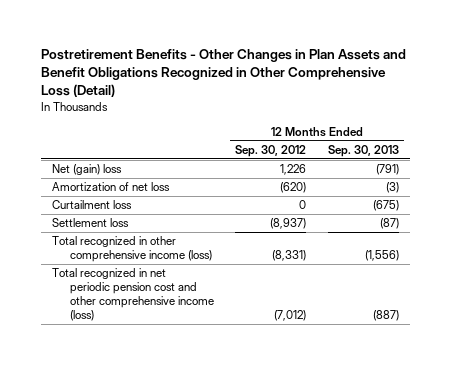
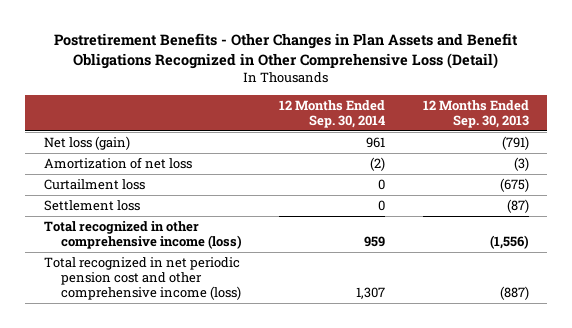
- | 12 Months Ended Sep. 30, 2012 | 12 Months Ended Sep. 30, 2013
+ | 12 Months Ended Sep. 30, 2014 | 12 Months Ended Sep. 30, 2013
- Net (gain) loss | 1,226 | (791)
+ Net loss (gain) | 961 | (791)

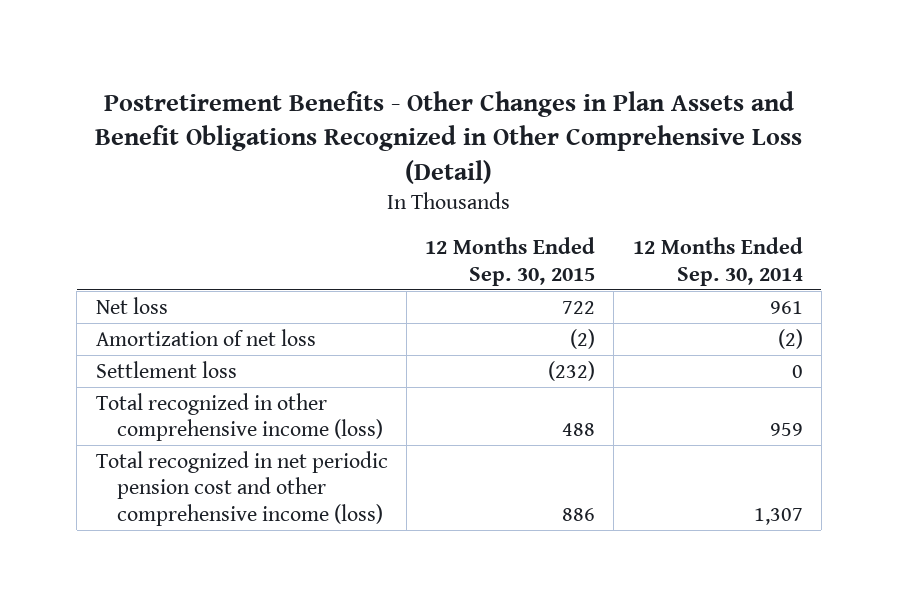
- | 12 Months Ended Sep. 30, 2014 | 12 Months Ended Sep. 30, 2013
+ | 12 Months Ended Sep. 30, 2015 | 12 Months Ended Sep. 30, 2014
- Net loss (gain) | 961 | (791)
+ Net loss | 722 | 961
- Curtailment loss | 0 | (675)

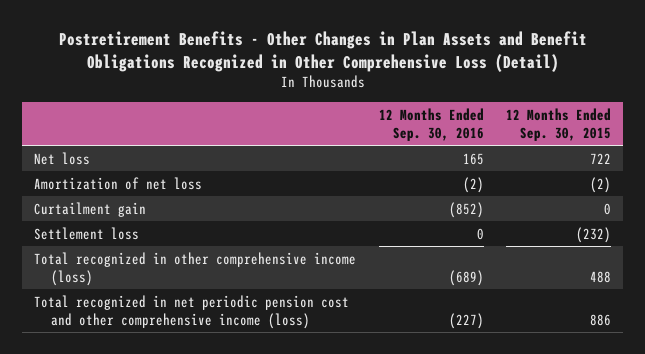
- | 12 Months Ended Sep. 30, 2015 | 12 Months Ended Sep. 30, 2014
+ | 12 Months Ended Sep. 30, 2016 | 12 Months Ended Sep. 30, 2015
+ Curtailment gain | (852) | 0

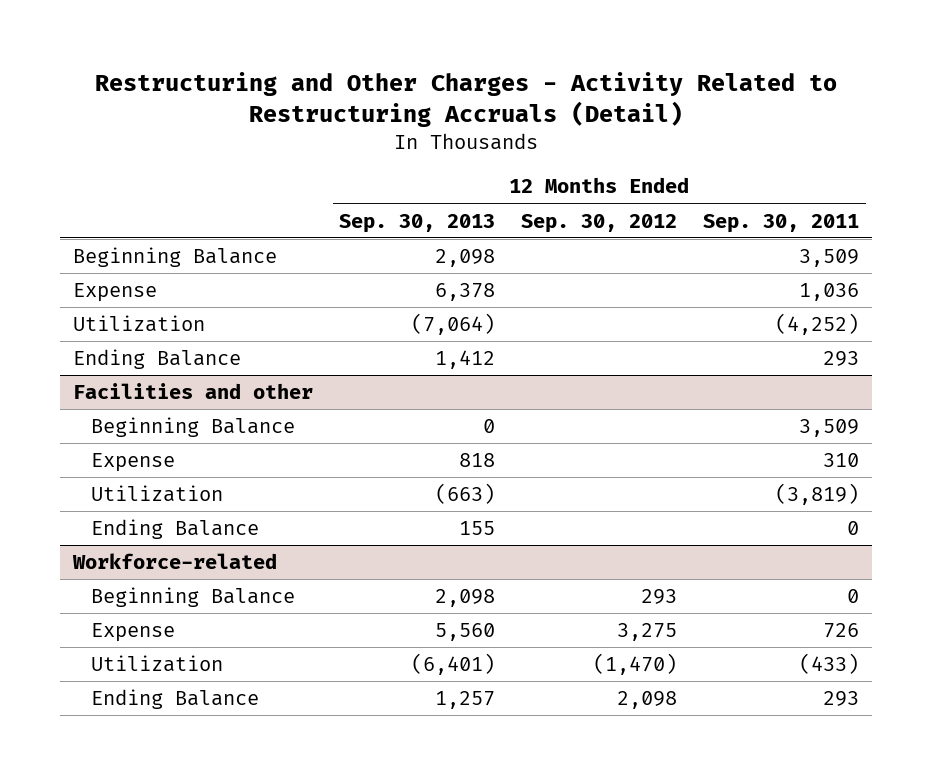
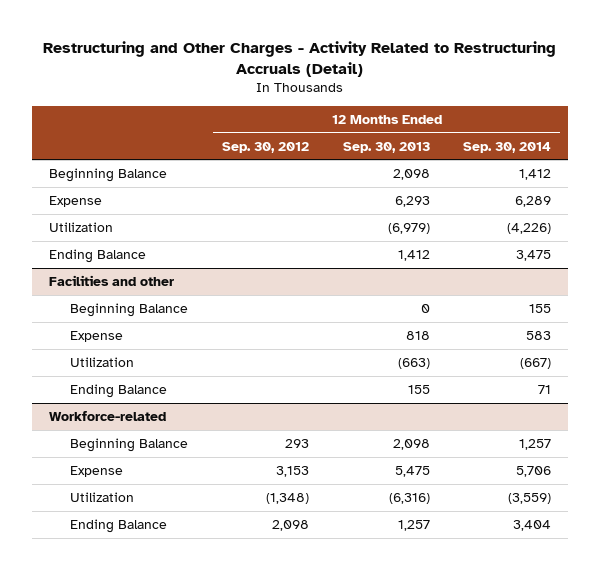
- | 12 Months Ended Sep. 30, 2013 | 12 Months Ended Sep. 30, 2012 | 12 Months Ended Sep. 30, 2011
+ | 12 Months Ended Sep. 30, 2012 | 12 Months Ended Sep. 30, 2013 | 12 Months Ended Sep. 30, 2014
- Expense | 6,378 | | 1,036
- Utilization | (7,064) | | (4,252)
+ Expense | | 6,293 | 6,289
+ Utilization | | (6,979) | (4,226)
@ Workforce-related
- Expense | 5,560 | 3,275 | 726
- Utilization | (6,401) | (1,470) | (433)
+ Expense | 3,153 | 5,475 | 5,706
+ Utilization | (1,348) | (6,316) | (3,559)

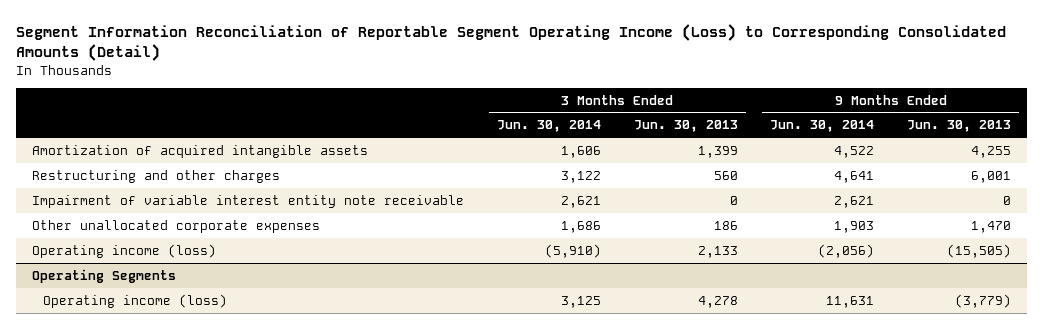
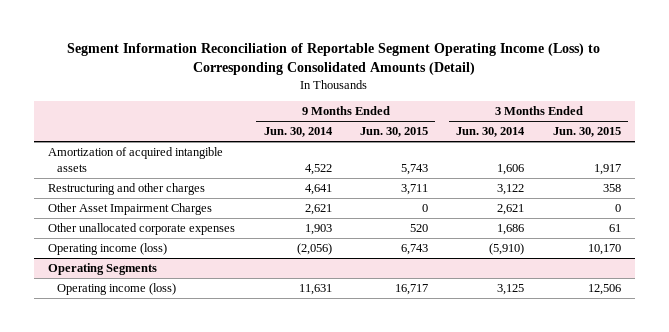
- | 3 Months Ended Jun. 30, 2014 | 3 Months Ended Jun. 30, 2013 | 9 Months Ended Jun. 30, 2014 | 9 Months Ended Jun. 30, 2013
+ | 9 Months Ended Jun. 30, 2014 | 9 Months Ended Jun. 30, 2015 | 3 Months Ended Jun. 30, 2014 | 3 Months Ended Jun. 30, 2015
- Impairment of variable interest entity note receivable | 2,621 | 0 | 2,621 | 0
+ Other Asset Impairment Charges | 2,621 | 0 | 2,621 | 0

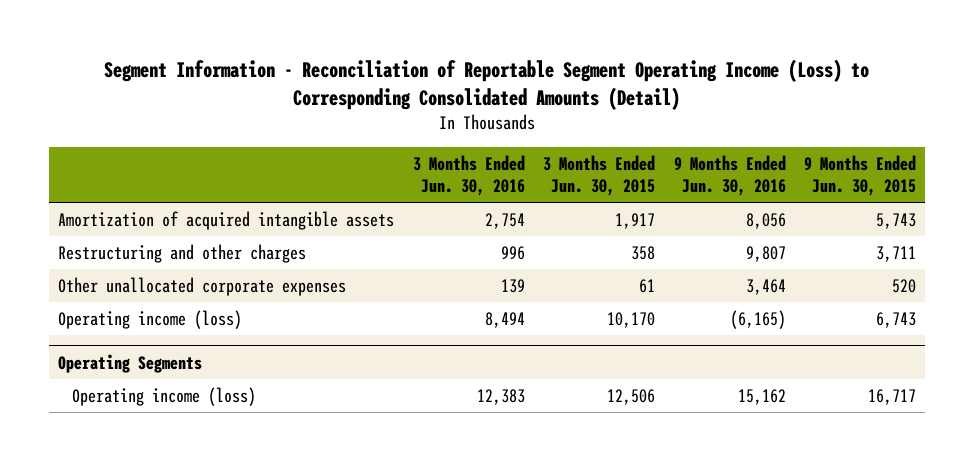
- Segment Information Reconciliation of Reportable Segment Operating Income (Loss) to Corresponding Consolidated Amounts (Detail)
+ Segment Information - Reconciliation of Reportable Segment Operating Income (Loss) to Corresponding Consolidated Amounts (Detail)
- | 9 Months Ended Jun. 30, 2014 | 9 Months Ended Jun. 30, 2015 | 3 Months Ended Jun. 30, 2014 | 3 Months Ended Jun. 30, 2015
+ | 3 Months Ended Jun. 30, 2016 | 3 Months Ended Jun. 30, 2015 | 9 Months Ended Jun. 30, 2016 | 9 Months Ended Jun. 30, 2015
- Other Asset Impairment Charges | 2,621 | 0 | 2,621 | 0

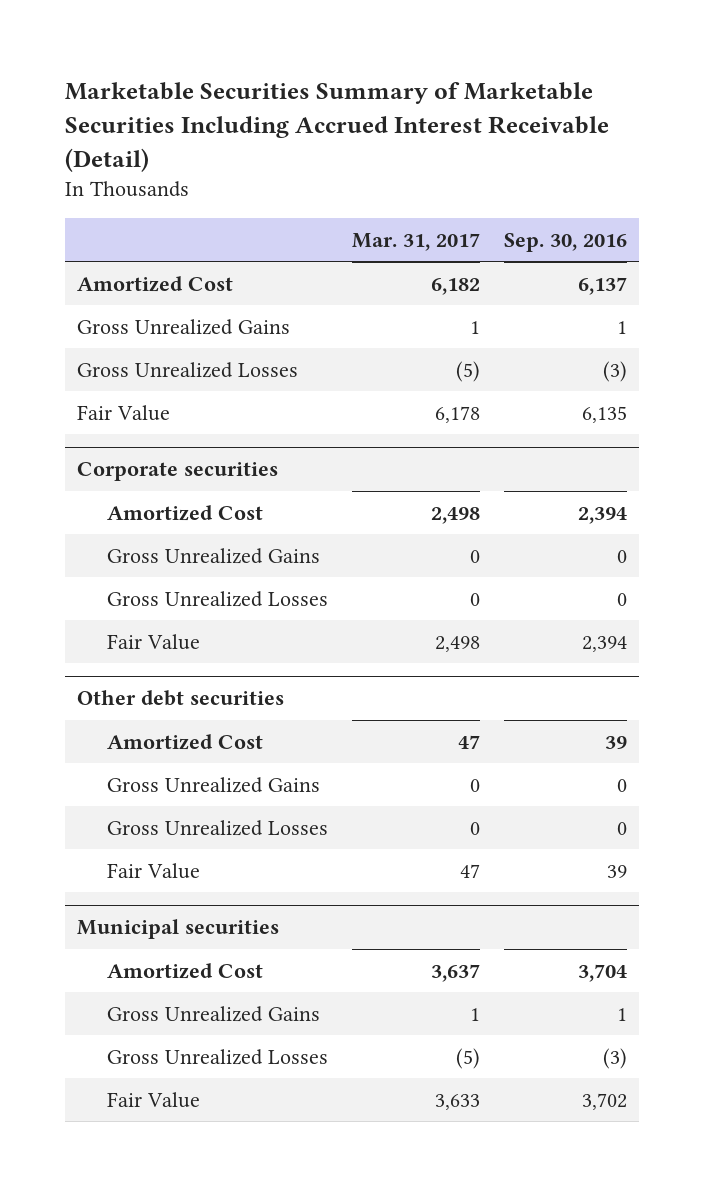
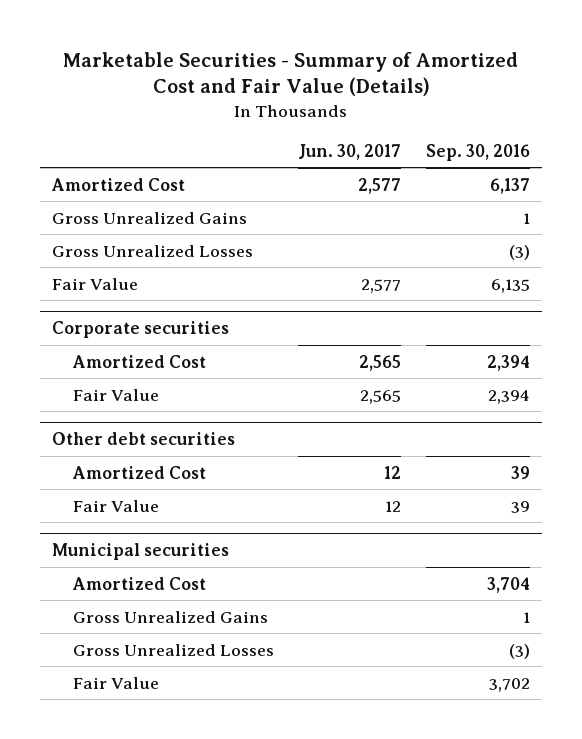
- Marketable Securities Summary of Marketable Securities Including Accrued Interest Receivable (Detail)
+ Marketable Securities - Summary of Amortized Cost and Fair Value (Details)
- | Mar. 31, 2017 | Sep. 30, 2016
+ | Jun. 30, 2017 | Sep. 30, 2016
@ Corporate securities
- Gross Unrealized Gains | 0 | 0
- Gross Unrealized Losses | 0 | 0
@ Other debt securities
- Gross Unrealized Gains | 0 | 0
- Gross Unrealized Losses | 0 | 0

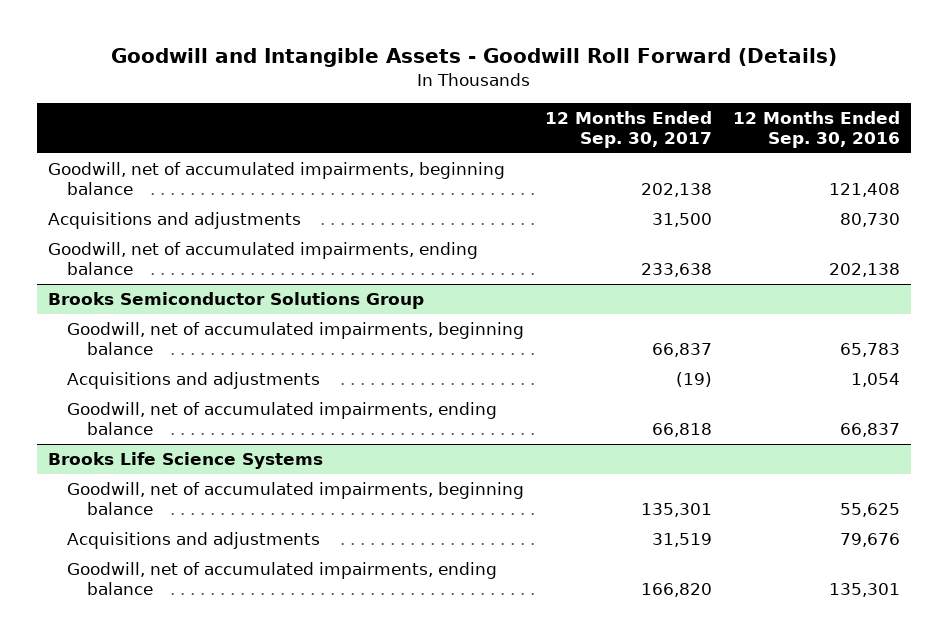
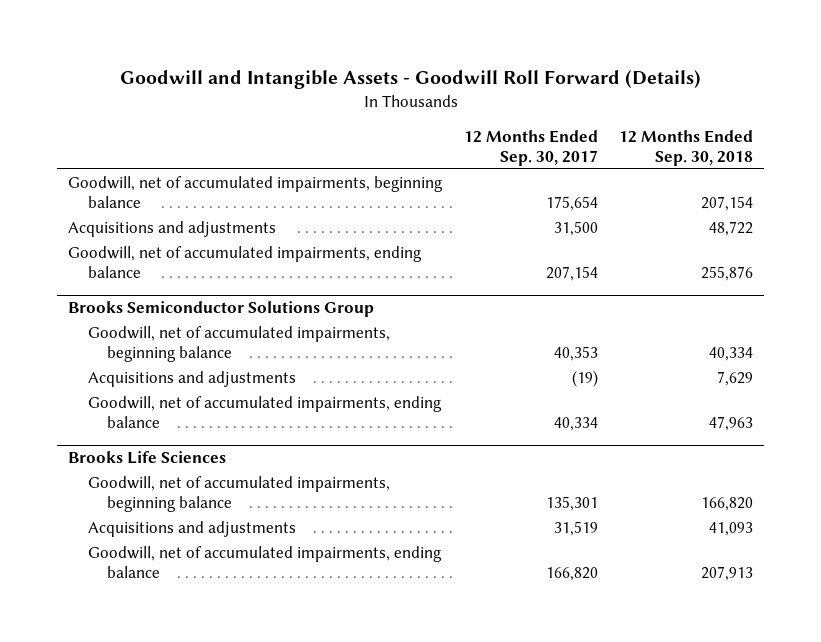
- | 12 Months Ended Sep. 30, 2017 | 12 Months Ended Sep. 30, 2016
+ | 12 Months Ended Sep. 30, 2017 | 12 Months Ended Sep. 30, 2018
- Goodwill, net of accumulated impairments, beginning balance | 202,138 | 121,408
+ Goodwill, net of accumulated impairments, beginning balance | 175,654 | 207,154
- Goodwill, net of accumulated impairments, ending balance | 233,638 | 202,138
+ Goodwill, net of accumulated impairments, ending balance | 207,154 | 255,876
@ Brooks Semiconductor Solutions Group
- Goodwill, net of accumulated impairments, beginning balance | 66,837 | 65,783
+ Goodwill, net of accumulated impairments, beginning balance | 40,353 | 40,334
- Goodwill, net of accumulated impairments, ending balance | 66,818 | 66,837
- Brooks Life Science Systems
@ Brooks Semiconductor Solutions Group
+ Goodwill, net of accumulated impairments, ending balance | 40,334 | 47,963
+ Brooks Life Sciences

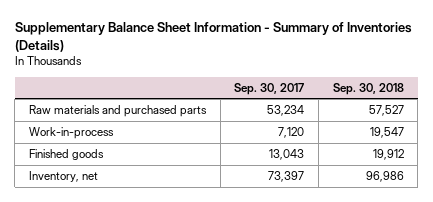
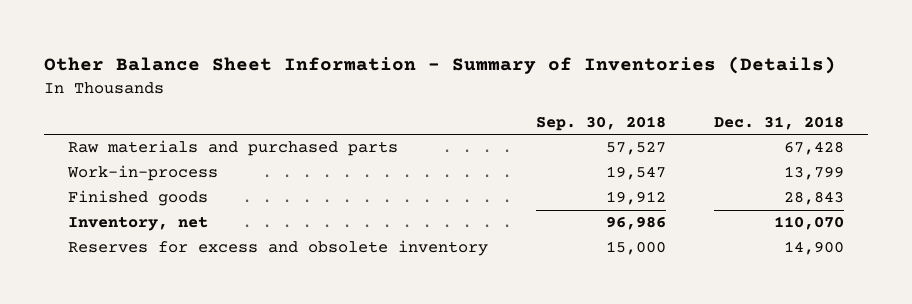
- Supplementary Balance Sheet Information - Summary of Inventories (Details)
+ Other Balance Sheet Information - Summary of Inventories (Details)
- | Sep. 30, 2017 | Sep. 30, 2018
+ | Sep. 30, 2018 | Dec. 31, 2018
+ Reserves for excess and obsolete inventory | 15,000 | 14,900

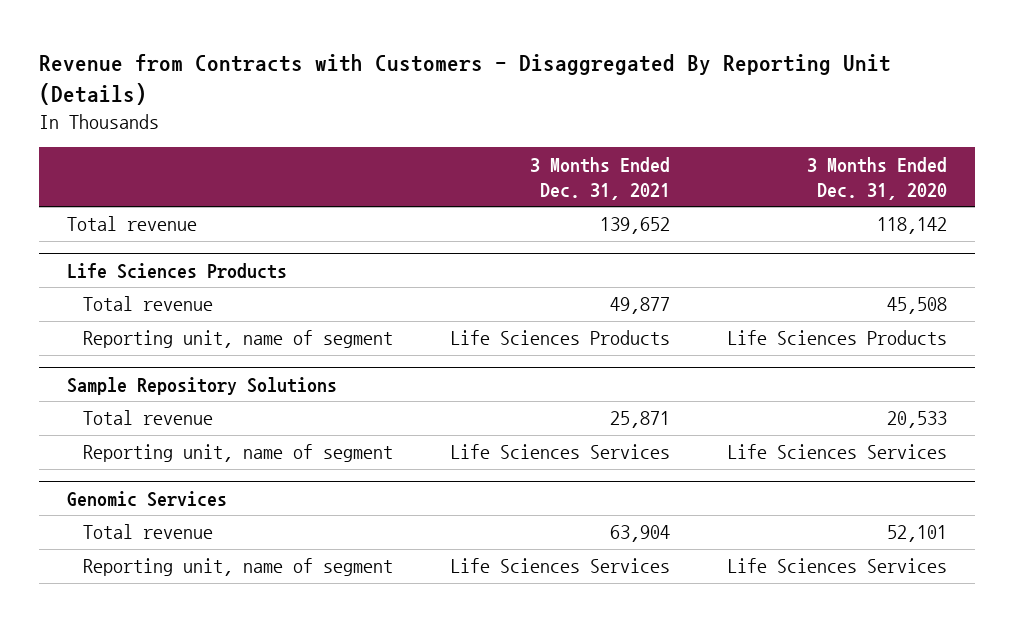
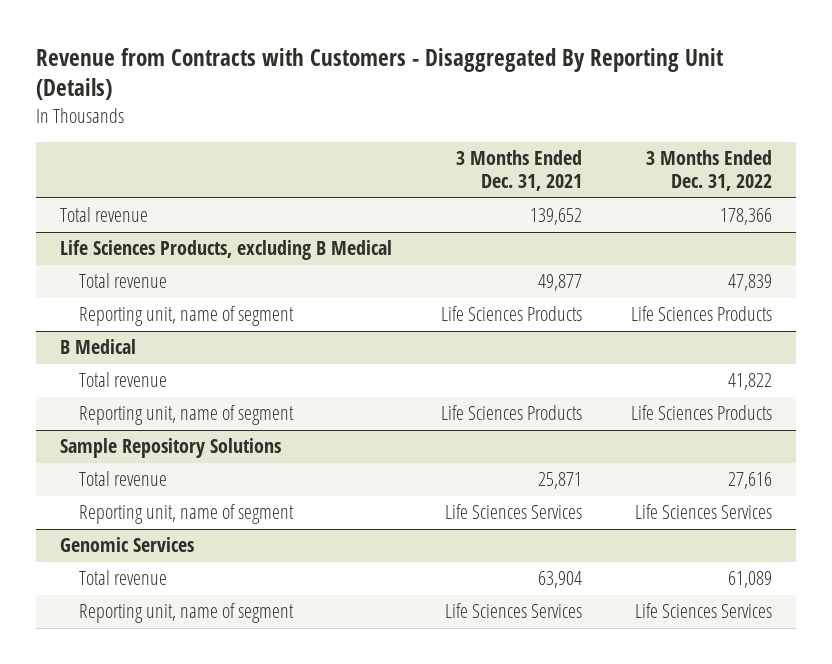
- | 3 Months Ended Dec. 31, 2021 | 3 Months Ended Dec. 31, 2020
+ | 3 Months Ended Dec. 31, 2021 | 3 Months Ended Dec. 31, 2022
- Life Sciences Products
+ Life Sciences Products, excluding B Medical
+ B Medical
+ Total revenue | | 41,822
+ Reporting unit, name of segment | Life Sciences Products | Life Sciences Products

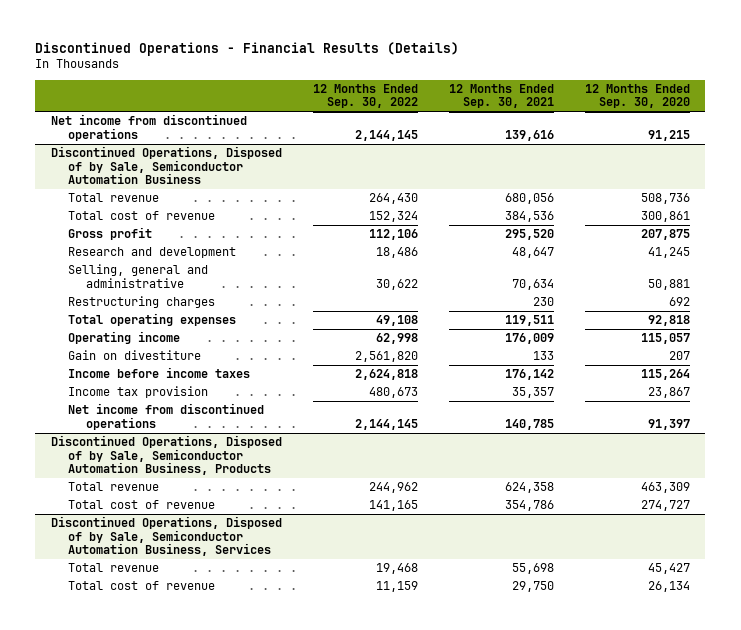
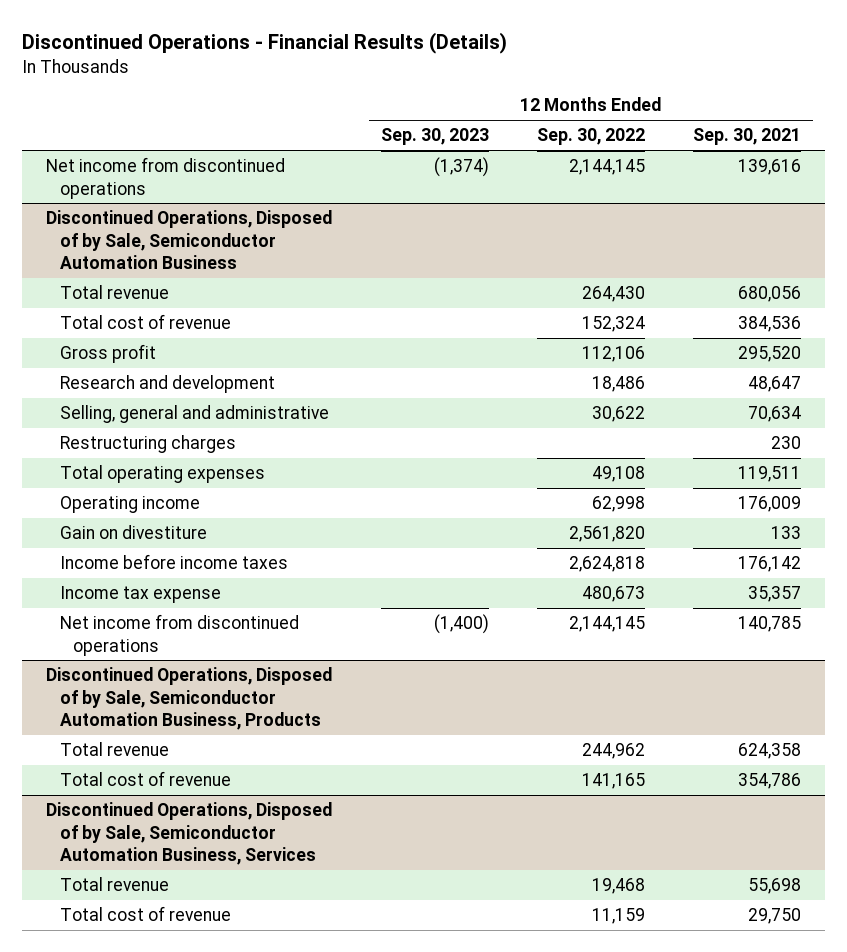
- | 12 Months Ended Sep. 30, 2022 | 12 Months Ended Sep. 30, 2021 | 12 Months Ended Sep. 30, 2020
+ | 12 Months Ended Sep. 30, 2023 | 12 Months Ended Sep. 30, 2022 | 12 Months Ended Sep. 30, 2021
@ Discontinued Operations, Disposed of by Sale, Semiconductor Automation Business
- Income tax provision | 480,673 | 35,357 | 23,867
+ Income tax expense | | 480,673 | 35,357

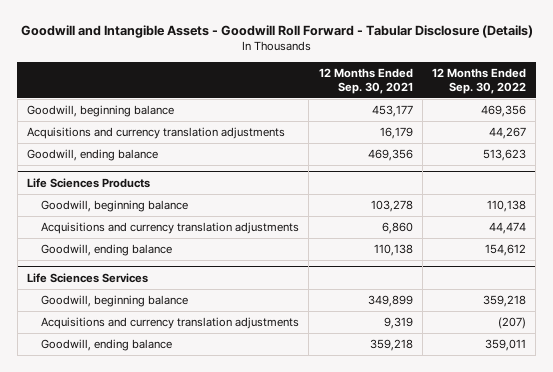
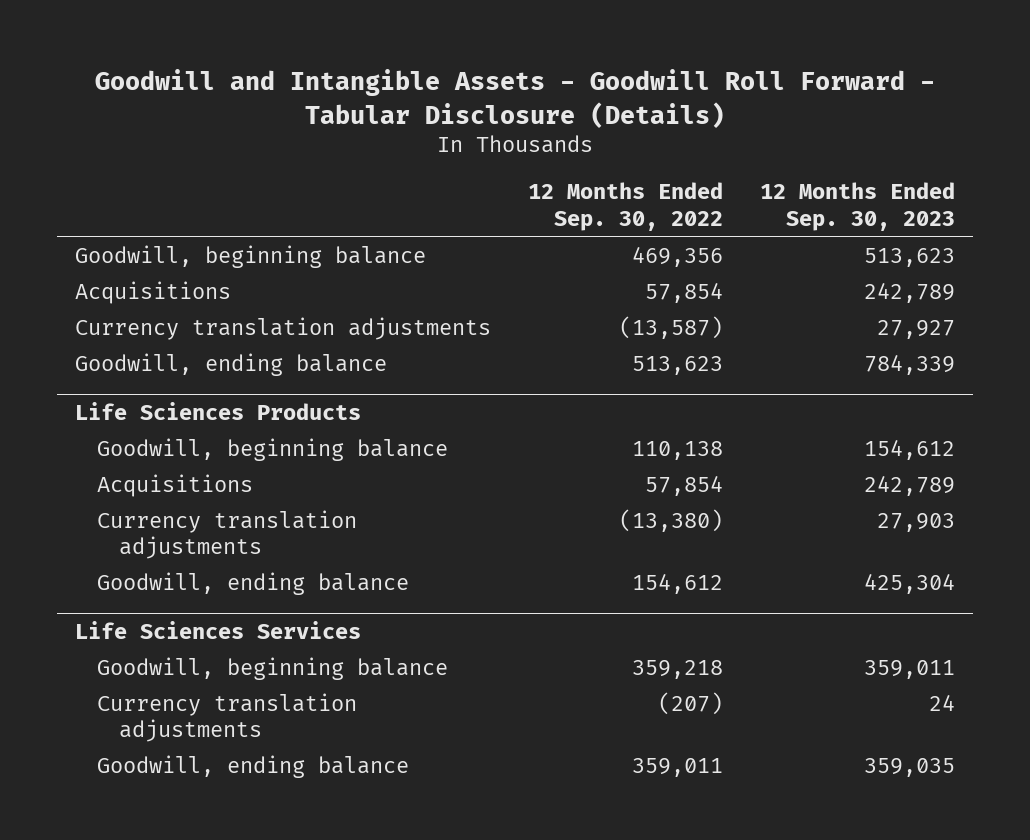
- | 12 Months Ended Sep. 30, 2021 | 12 Months Ended Sep. 30, 2022
+ | 12 Months Ended Sep. 30, 2022 | 12 Months Ended Sep. 30, 2023
- Acquisitions and currency translation adjustments | 16,179 | 44,267
+ Acquisitions | 57,854 | 242,789
+ Currency translation adjustments | (13,587) | 27,927
@ Life Sciences Products
- Acquisitions and currency translation adjustments | 6,860 | 44,474
+ Acquisitions | 57,854 | 242,789
+ Currency translation adjustments | (13,380) | 27,903
@ Life Sciences Services
- Acquisitions and currency translation adjustments | 9,319 | (207)
+ Currency translation adjustments | (207) | 24

